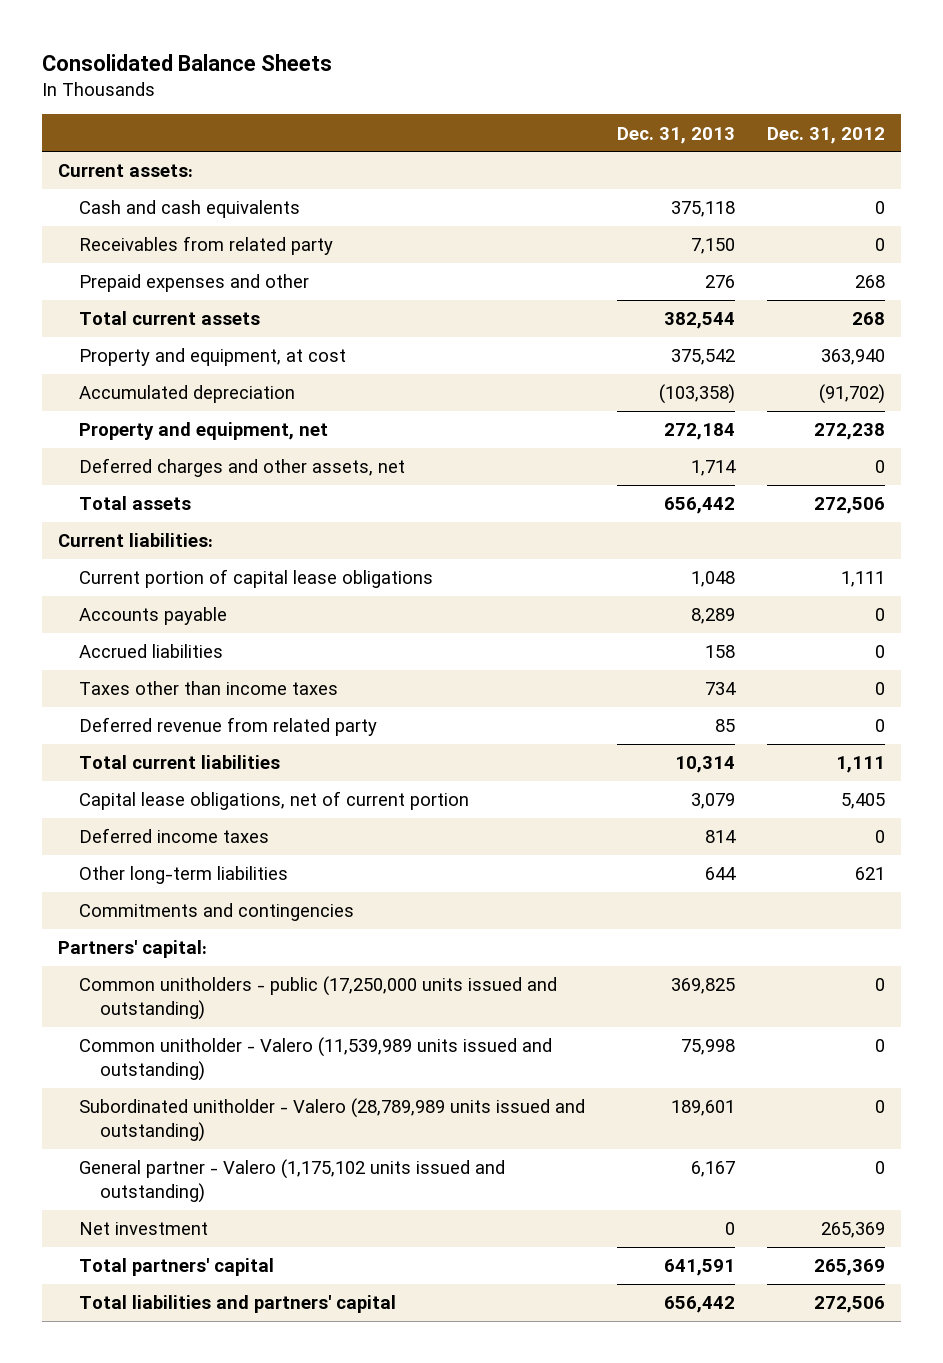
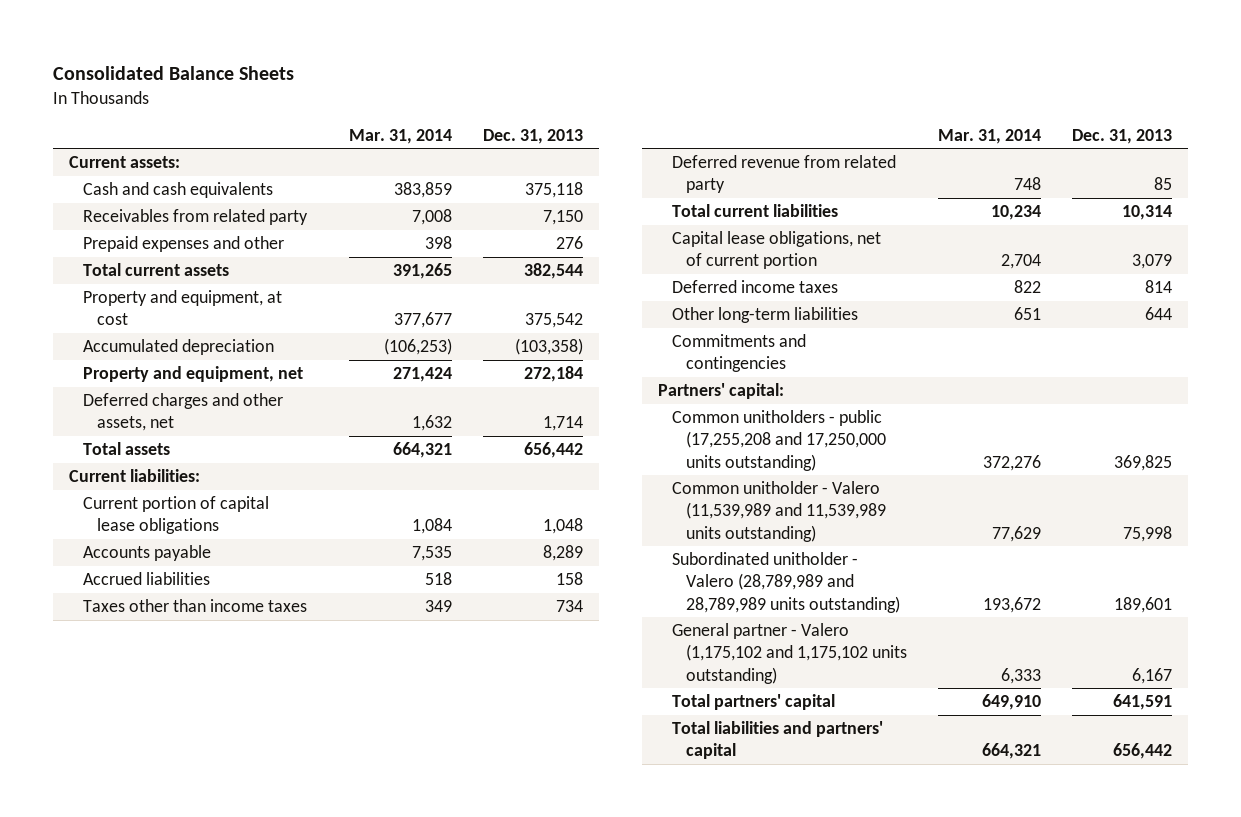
- | Dec. 31, 2013 | Dec. 31, 2012
+ | Mar. 31, 2014 | Dec. 31, 2013
- Common unitholders - public (17,250,000 units issued and outstanding) | 369,825 | 0
- Common unitholder - Valero (11,539,989 units issued and outstanding) | 75,998 | 0
- Subordinated unitholder - Valero (28,789,989 units issued and outstanding) | 189,601 | 0
- General partner - Valero (1,175,102 units issued and outstanding) | 6,167 | 0
- Net investment | 0 | 265,369
+ Common unitholders - public (17,255,208 and 17,250,000 units outstanding) | 372,276 | 369,825
+ Common unitholder - Valero (11,539,989 and 11,539,989 units outstanding) | 77,629 | 75,998
+ Subordinated unitholder - Valero (28,789,989 and 28,789,989 units outstanding) | 193,672 | 189,601
+ General partner - Valero (1,175,102 and 1,175,102 units outstanding) | 6,333 | 6,167

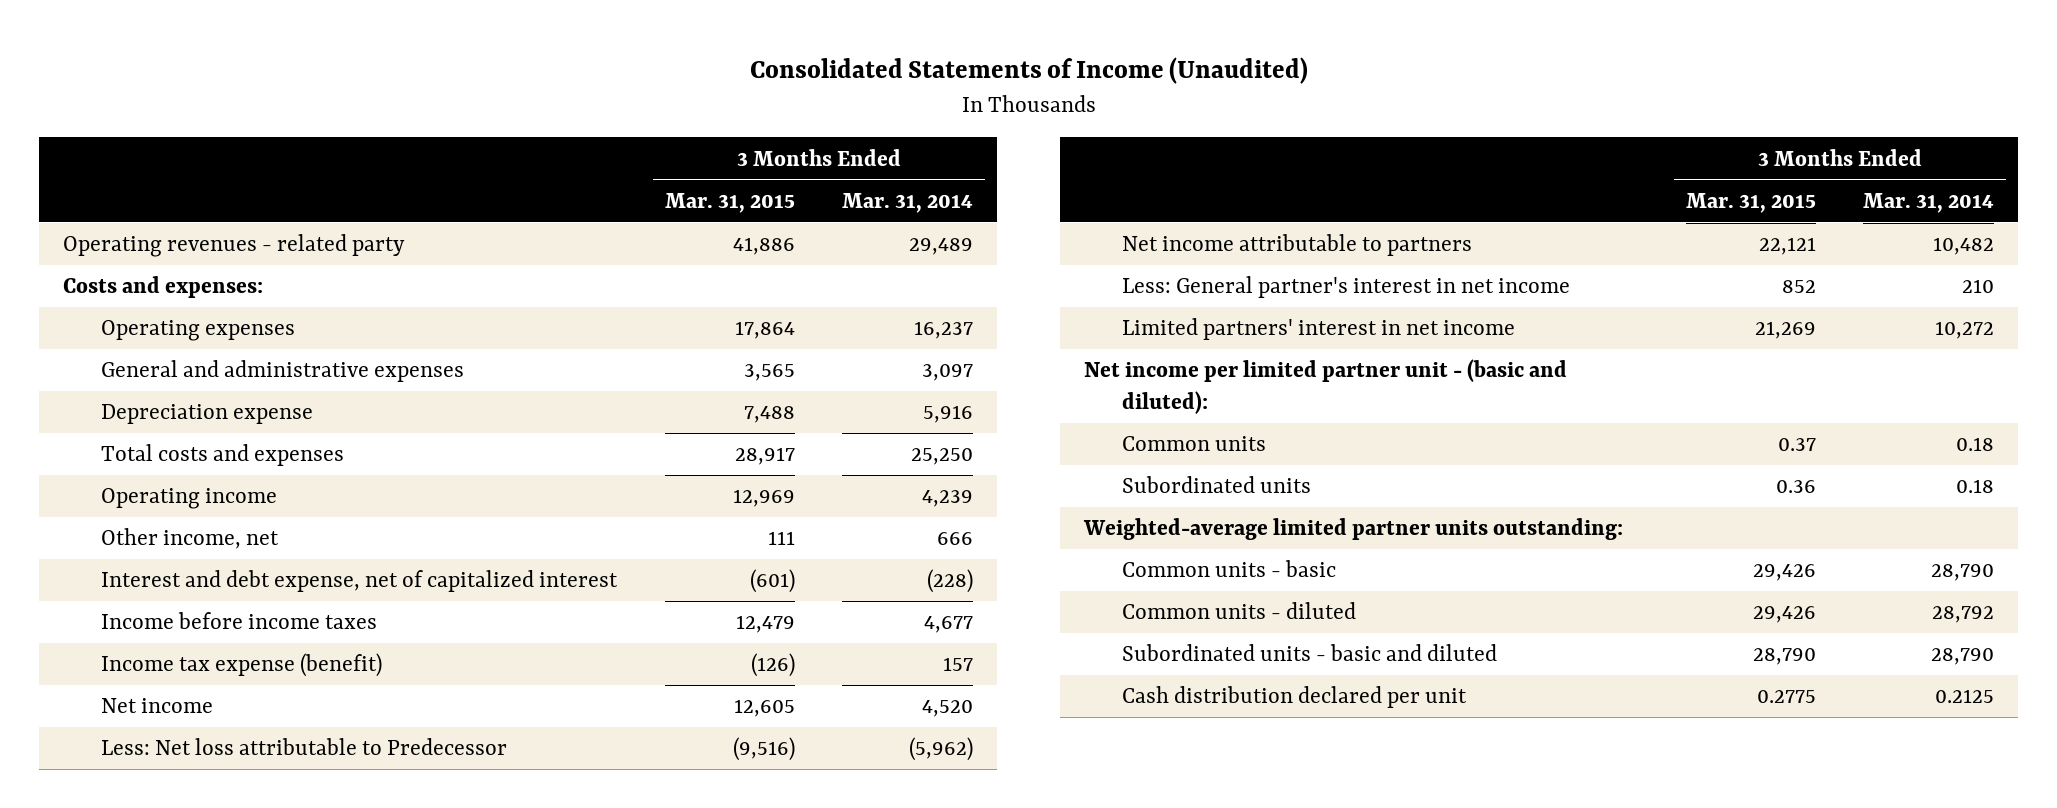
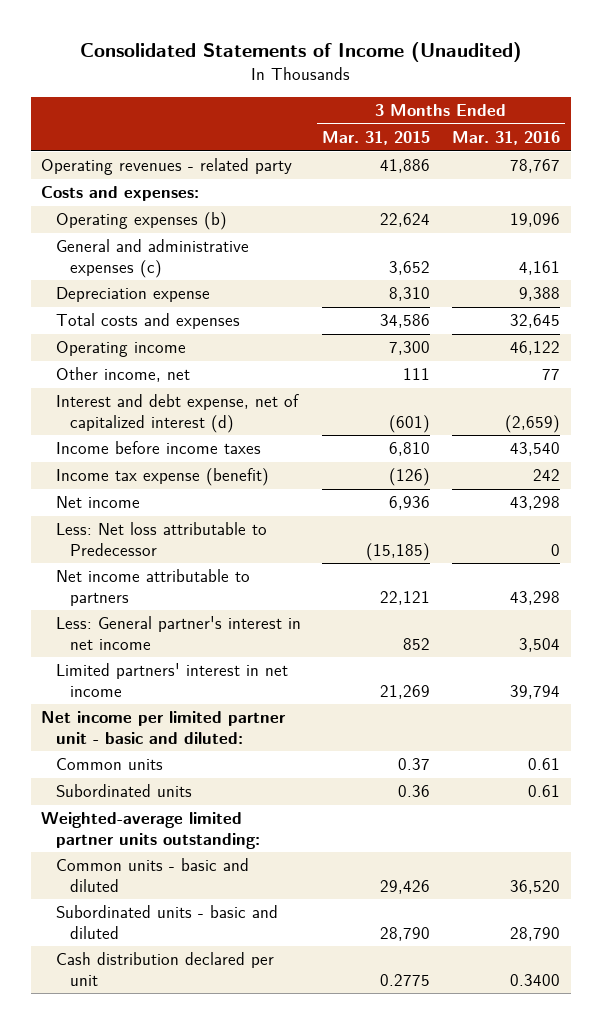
- | 3 Months Ended Mar. 31, 2015 | 3 Months Ended Mar. 31, 2014
+ | 3 Months Ended Mar. 31, 2015 | 3 Months Ended Mar. 31, 2016
- Operating expenses | 17,864 | 16,237
- General and administrative expenses | 3,565 | 3,097
- Depreciation expense | 7,488 | 5,916
- Total costs and expenses | 28,917 | 25,250
- Operating income | 12,969 | 4,239
+ Operating expenses (b) | 22,624 | 19,096
+ General and administrative expenses (c) | 3,652 | 4,161
+ Depreciation expense | 8,310 | 9,388
+ Total costs and expenses | 34,586 | 32,645
+ Operating income | 7,300 | 46,122
- Interest and debt expense, net of capitalized interest | (601) | (228)
- Income before income taxes | 12,479 | 4,677
+ Interest and debt expense, net of capitalized interest (d) | (601) | (2,659)
+ Income before income taxes | 6,810 | 43,540
- Net income | 12,605 | 4,520
- Less: Net loss attributable to Predecessor | (9,516) | (5,962)
+ Net income | 6,936 | 43,298
+ Less: Net loss attributable to Predecessor | (15,185) | 0
- Net income per limited partner unit - (basic and diluted):
+ Net income per limited partner unit - basic and diluted:
- Common units - basic | 29,426 | 28,790
- Common units - diluted | 29,426 | 28,792
+ Common units - basic and diluted | 29,426 | 36,520

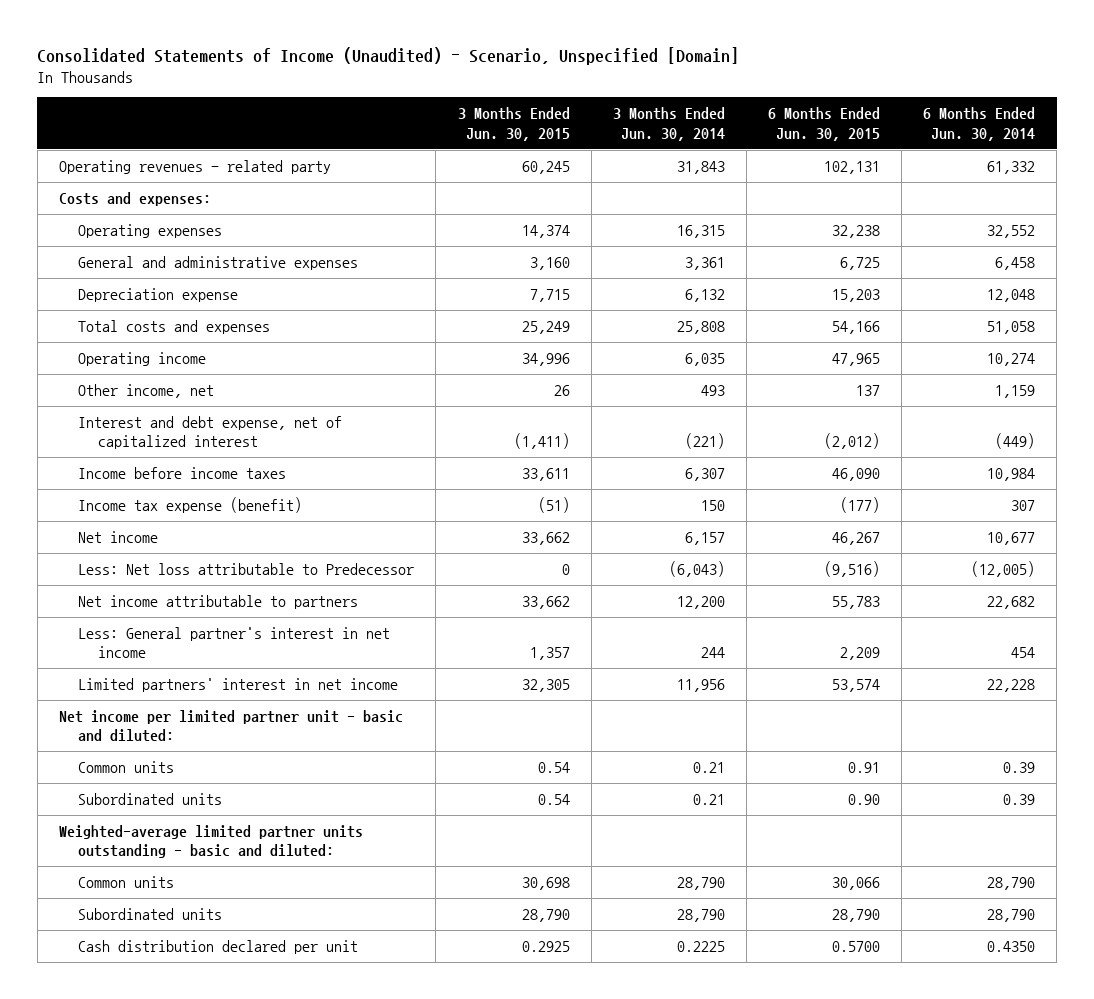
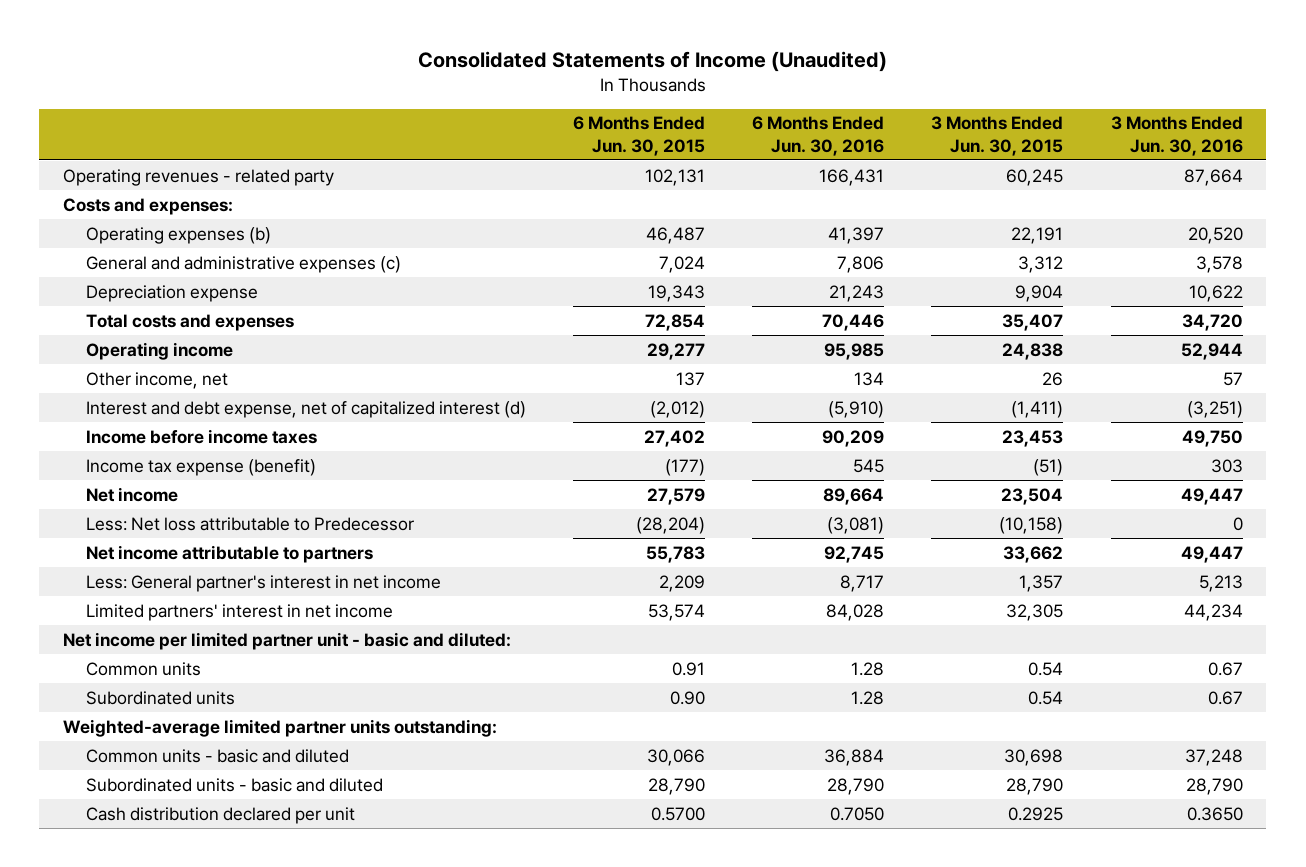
- Consolidated Statements of Income (Unaudited) - Scenario, Unspecified [Domain]
+ Consolidated Statements of Income (Unaudited)
- | 3 Months Ended Jun. 30, 2015 | 3 Months Ended Jun. 30, 2014 | 6 Months Ended Jun. 30, 2015 | 6 Months Ended Jun. 30, 2014
+ | 6 Months Ended Jun. 30, 2015 | 6 Months Ended Jun. 30, 2016 | 3 Months Ended Jun. 30, 2015 | 3 Months Ended Jun. 30, 2016
- Operating expenses | 14,374 | 16,315 | 32,238 | 32,552
- General and administrative expenses | 3,160 | 3,361 | 6,725 | 6,458
- Depreciation expense | 7,715 | 6,132 | 15,203 | 12,048
- Total costs and expenses | 25,249 | 25,808 | 54,166 | 51,058
- Operating income | 34,996 | 6,035 | 47,965 | 10,274
+ Operating expenses (b) | 46,487 | 41,397 | 22,191 | 20,520
+ General and administrative expenses (c) | 7,024 | 7,806 | 3,312 | 3,578
+ Depreciation expense | 19,343 | 21,243 | 9,904 | 10,622
+ Total costs and expenses | 72,854 | 70,446 | 35,407 | 34,720
+ Operating income | 29,277 | 95,985 | 24,838 | 52,944
- Interest and debt expense, net of capitalized interest | (1,411) | (221) | (2,012) | (449)
- Income before income taxes | 33,611 | 6,307 | 46,090 | 10,984
+ Interest and debt expense, net of capitalized interest (d) | (2,012) | (5,910) | (1,411) | (3,251)
+ Income before income taxes | 27,402 | 90,209 | 23,453 | 49,750
- Net income | 33,662 | 6,157 | 46,267 | 10,677
- Less: Net loss attributable to Predecessor | 0 | (6,043) | (9,516) | (12,005)
+ Net income | 27,579 | 89,664 | 23,504 | 49,447
+ Less: Net loss attributable to Predecessor | (28,204) | (3,081) | (10,158) | 0
- Weighted-average limited partner units outstanding - basic and diluted:
- Common units | 30,698 | 28,790 | 30,066 | 28,790
- Subordinated units | 28,790 | 28,790 | 28,790 | 28,790
+ Weighted-average limited partner units outstanding:
+ Common units - basic and diluted | 30,066 | 36,884 | 30,698 | 37,248
+ Subordinated units - basic and diluted | 28,790 | 28,790 | 28,790 | 28,790

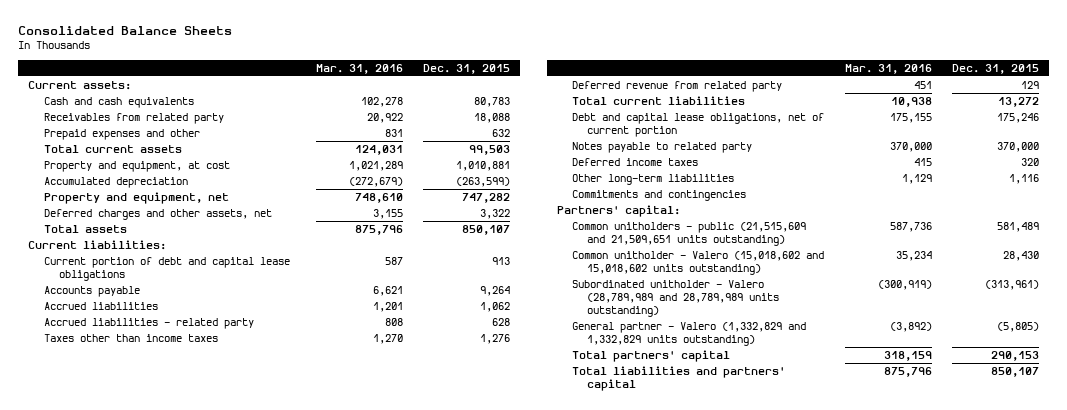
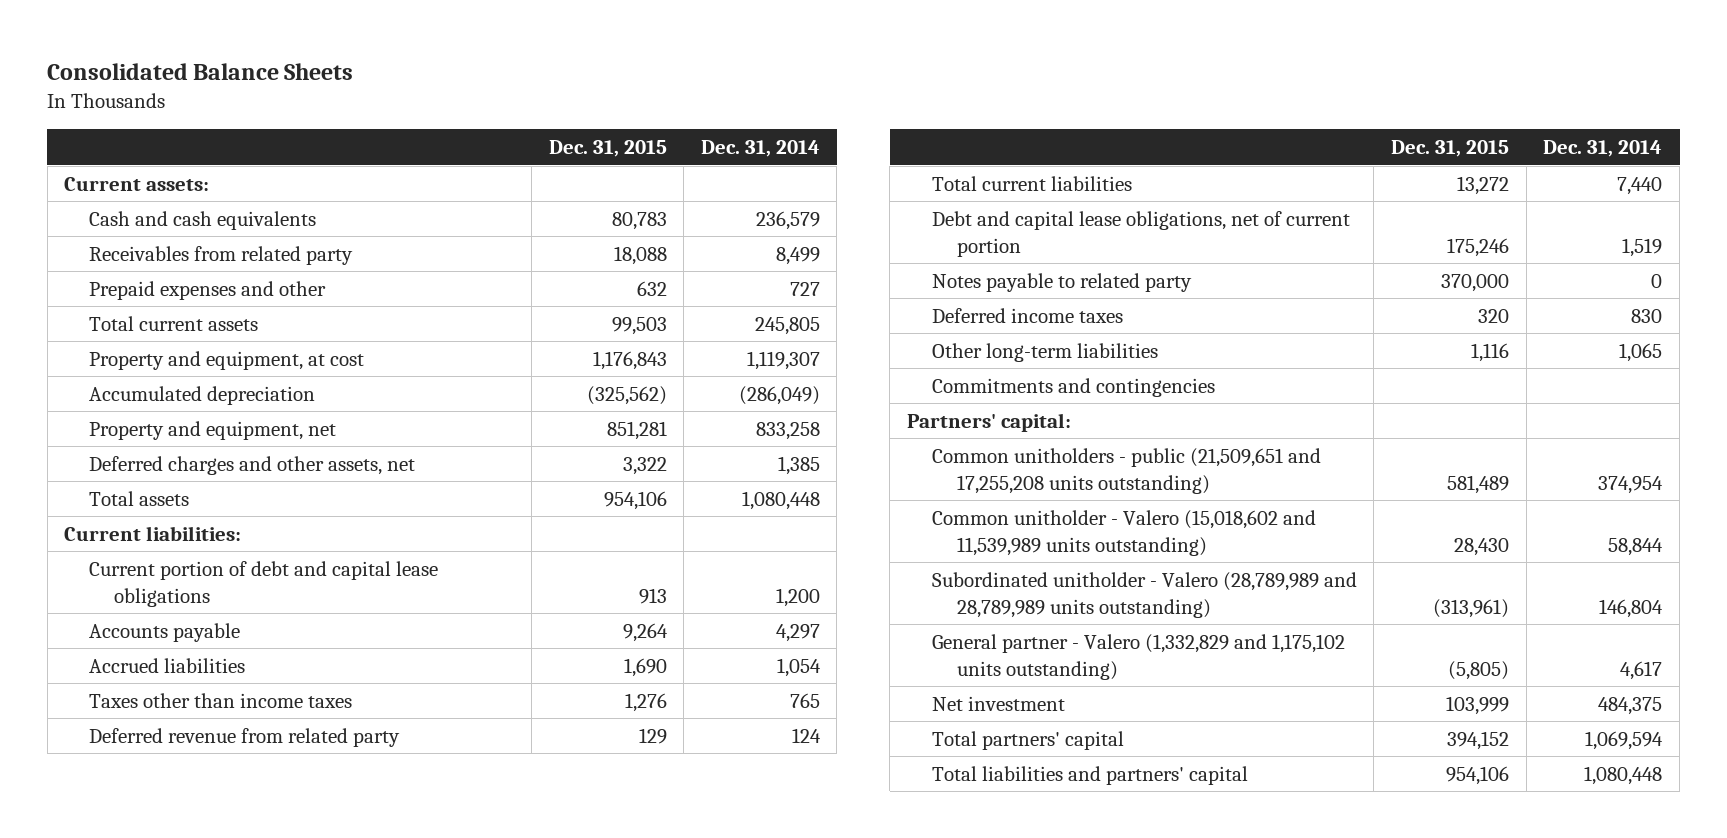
- | Mar. 31, 2016 | Dec. 31, 2015
+ | Dec. 31, 2015 | Dec. 31, 2014
- Property and equipment, at cost | 1,021,289 | 1,010,881
- Accumulated depreciation | (272,679) | (263,599)
- Property and equipment, net | 748,610 | 747,282
+ Property and equipment, at cost | 1,176,843 | 1,119,307
+ Accumulated depreciation | (325,562) | (286,049)
+ Property and equipment, net | 851,281 | 833,258
- Total assets | 875,796 | 850,107
+ Total assets | 954,106 | 1,080,448
- Accrued liabilities | 1,201 | 1,062
- Accrued liabilities - related party | 808 | 628
+ Accrued liabilities | 1,690 | 1,054
- Common unitholders - public (21,515,609 and 21,509,651 units outstanding) | 587,736 | 581,489
- Common unitholder - Valero (15,018,602 and 15,018,602 units outstanding) | 35,234 | 28,430
+ Common unitholders - public (21,509,651 and 17,255,208 units outstanding) | 581,489 | 374,954
+ Common unitholder - Valero (15,018,602 and 11,539,989 units outstanding) | 28,430 | 58,844
- General partner - Valero (1,332,829 and 1,332,829 units outstanding) | (3,892) | (5,805)
- Total partners' capital | 318,159 | 290,153
- Total liabilities and partners' capital | 875,796 | 850,107
+ General partner - Valero (1,332,829 and 1,175,102 units outstanding) | (5,805) | 4,617
+ Net investment | 103,999 | 484,375
+ Total partners' capital | 394,152 | 1,069,594
+ Total liabilities and partners' capital | 954,106 | 1,080,448

